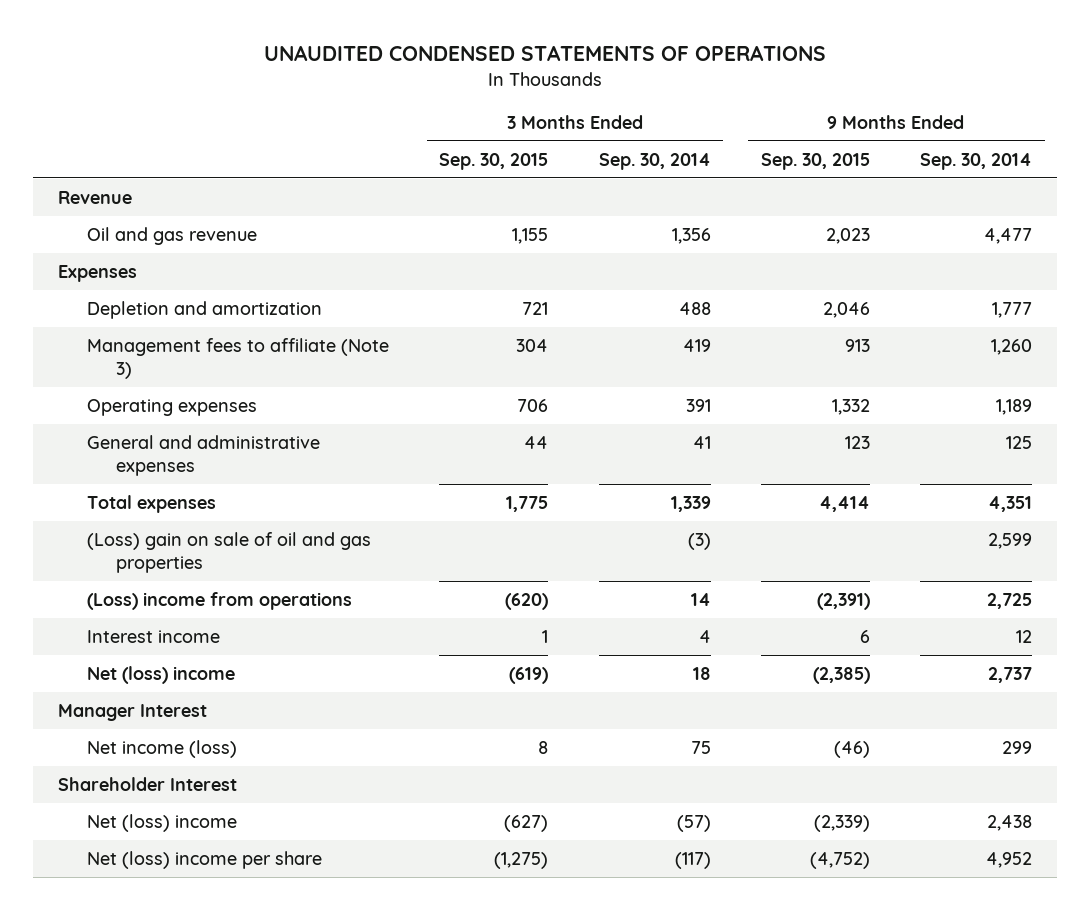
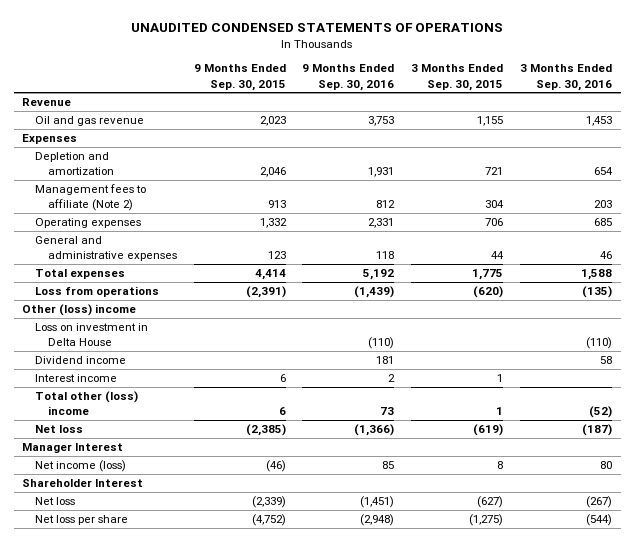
- | 3 Months Ended Sep. 30, 2015 | 3 Months Ended Sep. 30, 2014 | 9 Months Ended Sep. 30, 2015 | 9 Months Ended Sep. 30, 2014
+ | 9 Months Ended Sep. 30, 2015 | 9 Months Ended Sep. 30, 2016 | 3 Months Ended Sep. 30, 2015 | 3 Months Ended Sep. 30, 2016
- Management fees to affiliate (Note 3) | 304 | 419 | 913 | 1,260
+ Management fees to affiliate (Note 2) | 913 | 812 | 304 | 203
- (Loss) gain on sale of oil and gas properties | | (3) | | 2,599
- (Loss) income from operations | (620) | 14 | (2,391) | 2,725
+ Loss from operations | (2,391) | (1,439) | (620) | (135)
+ Other (loss) income
+ Loss on investment in Delta House | | (110) | | (110)
+ Dividend income | | 181 | | 58
- Net (loss) income | (619) | 18 | (2,385) | 2,737
+ Total other (loss) income | 6 | 73 | 1 | (52)
+ Net loss | (2,385) | (1,366) | (619) | (187)
- Net (loss) income | (627) | (57) | (2,339) | 2,438
- Net (loss) income per share | (1,275) | (117) | (4,752) | 4,952
+ Net loss | (2,339) | (1,451) | (627) | (267)
+ Net loss per share | (4,752) | (2,948) | (1,275) | (544)

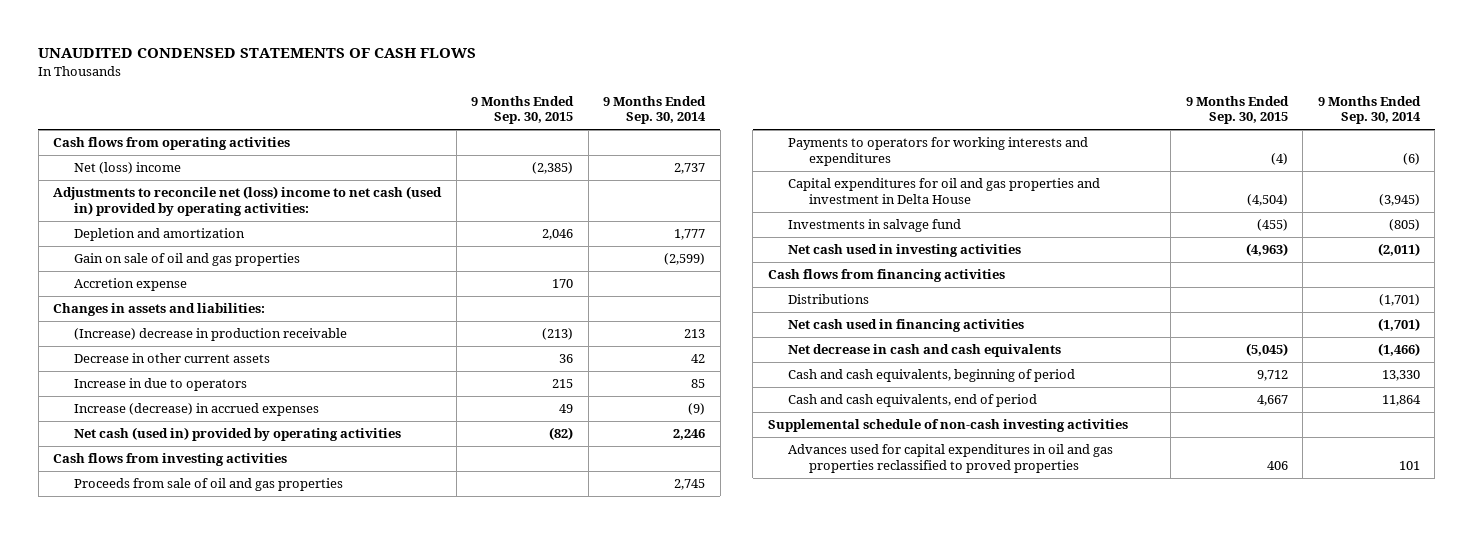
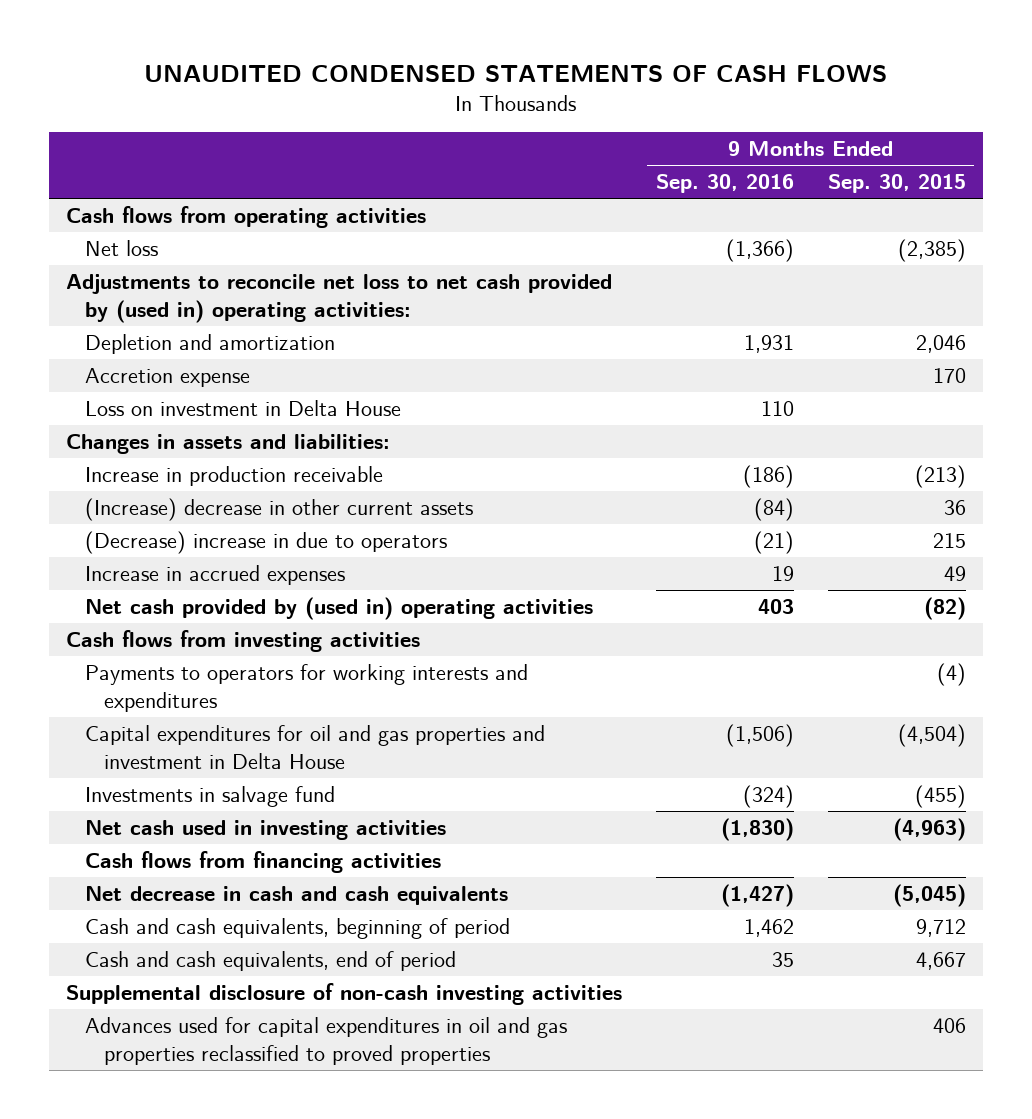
- | 9 Months Ended Sep. 30, 2015 | 9 Months Ended Sep. 30, 2014
+ | 9 Months Ended Sep. 30, 2016 | 9 Months Ended Sep. 30, 2015
- Net (loss) income | (2,385) | 2,737
- Adjustments to reconcile net (loss) income to net cash (used in) provided by operating activities:
+ Net loss | (1,366) | (2,385)
+ Adjustments to reconcile net loss to net cash provided by (used in) operating activities:
- Gain on sale of oil and gas properties | | (2,599)
+ Loss on investment in Delta House | 110 |
- (Increase) decrease in production receivable | (213) | 213
- Decrease in other current assets | 36 | 42
- Increase in due to operators | 215 | 85
- Increase (decrease) in accrued expenses | 49 | (9)
- Net cash (used in) provided by operating activities | (82) | 2,246
+ Increase in production receivable | (186) | (213)
+ (Increase) decrease in other current assets | (84) | 36
+ (Decrease) increase in due to operators | (21) | 215
+ Increase in accrued expenses | 19 | 49
+ Net cash provided by (used in) operating activities | 403 | (82)
- Proceeds from sale of oil and gas properties | | 2,745
- Distributions | | (1,701)
- Net cash used in financing activities | | (1,701)
- Supplemental schedule of non-cash investing activities
+ Supplemental disclosure of non-cash investing activities

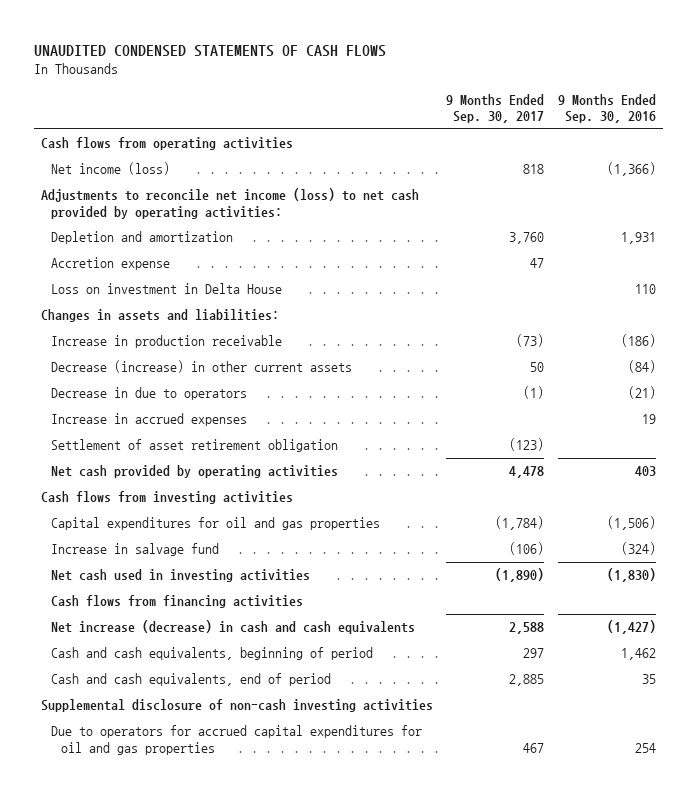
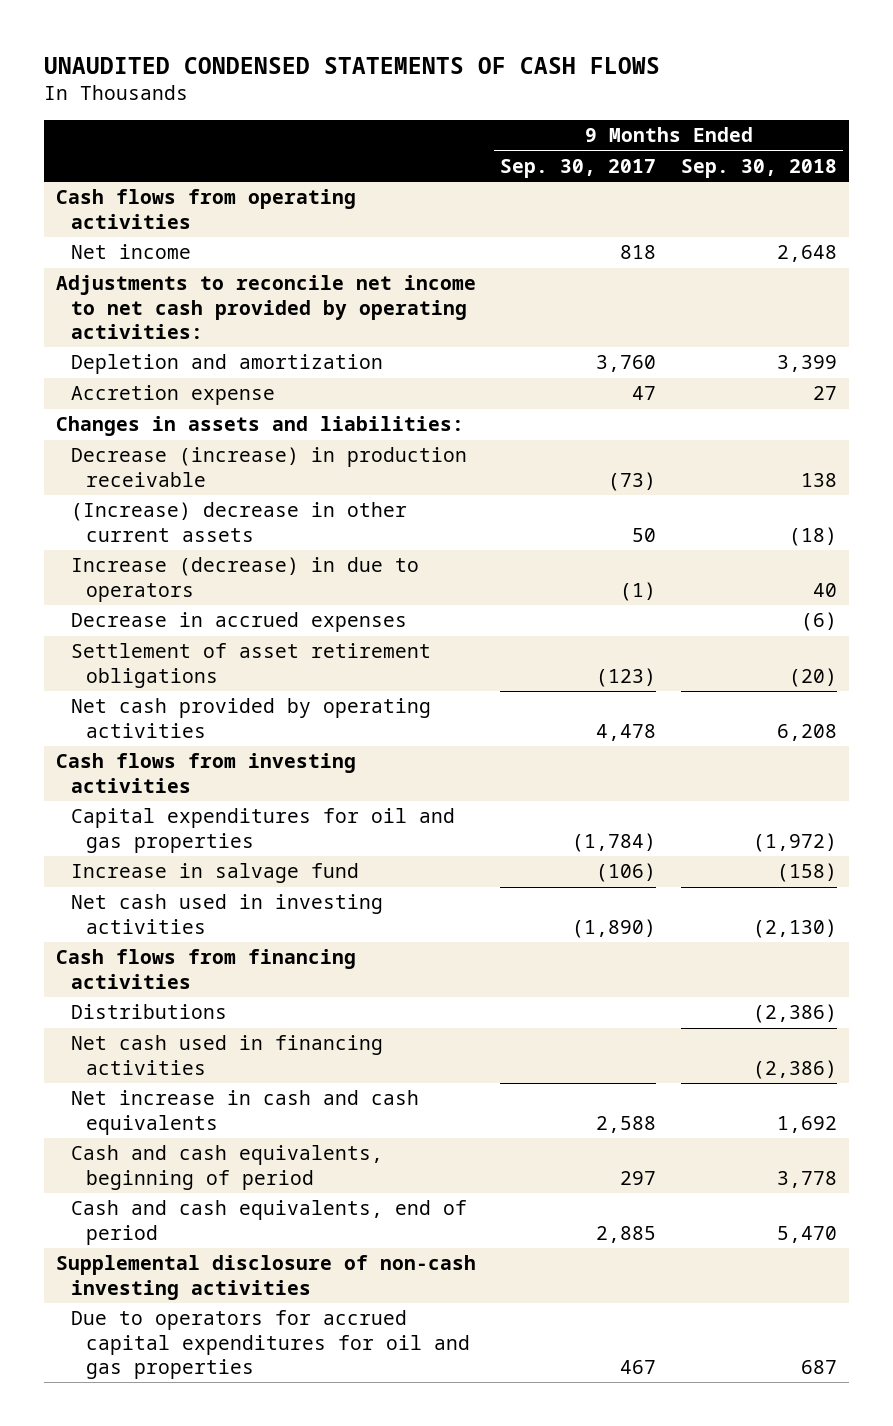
- | 9 Months Ended Sep. 30, 2017 | 9 Months Ended Sep. 30, 2016
+ | 9 Months Ended Sep. 30, 2017 | 9 Months Ended Sep. 30, 2018
- Net income (loss) | 818 | (1,366)
- Adjustments to reconcile net income (loss) to net cash provided by operating activities:
+ Net income | 818 | 2,648
+ Adjustments to reconcile net income to net cash provided by operating activities:
- Loss on investment in Delta House | | 110
- Increase in production receivable | (73) | (186)
- Decrease (increase) in other current assets | 50 | (84)
- Decrease in due to operators | (1) | (21)
- Increase in accrued expenses | | 19
- Settlement of asset retirement obligation | (123) |
+ Decrease (increase) in production receivable | (73) | 138
+ (Increase) decrease in other current assets | 50 | (18)
+ Increase (decrease) in due to operators | (1) | 40
+ Decrease in accrued expenses | | (6)
+ Settlement of asset retirement obligations | (123) | (20)
- Net increase (decrease) in cash and cash equivalents | 2,588 | (1,427)
+ Distributions | | (2,386)
+ Net cash used in financing activities | | (2,386)
+ Net increase in cash and cash equivalents | 2,588 | 1,692

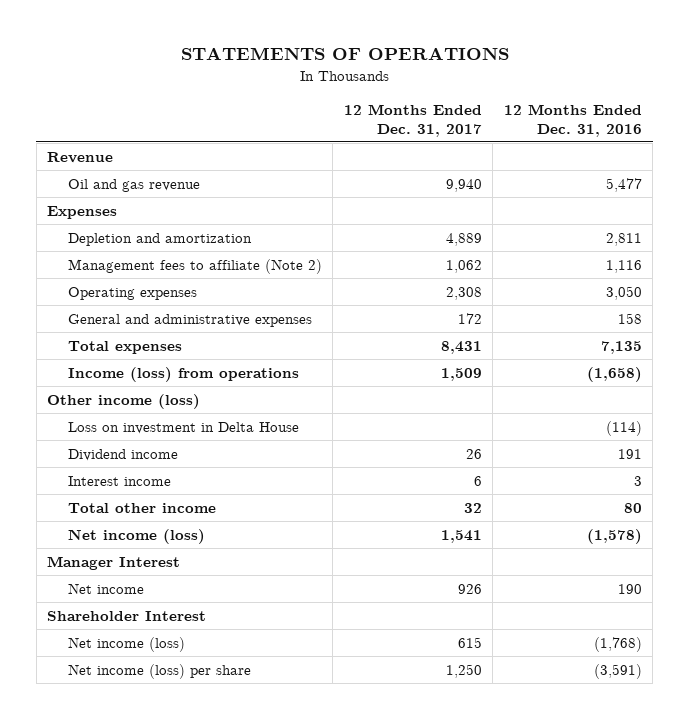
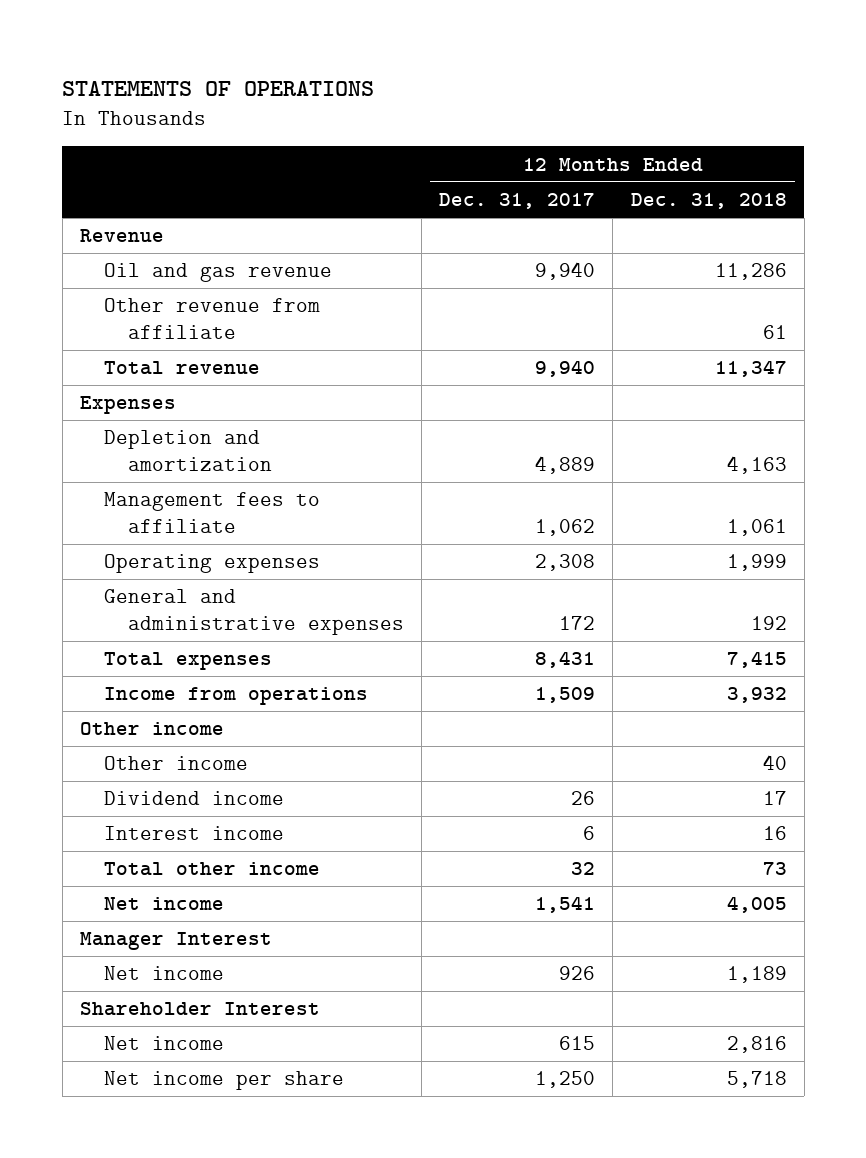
- | 12 Months Ended Dec. 31, 2017 | 12 Months Ended Dec. 31, 2016
+ | 12 Months Ended Dec. 31, 2017 | 12 Months Ended Dec. 31, 2018
+ Other revenue from affiliate | | 61
+ Total revenue | 9,940 | 11,347
- Management fees to affiliate (Note 2) | 1,062 | 1,116
+ Management fees to affiliate | 1,062 | 1,061
- Income (loss) from operations | 1,509 | (1,658)
- Other income (loss)
- Loss on investment in Delta House | | (114)
+ Income from operations | 1,509 | 3,932
+ Other income
+ Other income | | 40
- Net income (loss) | 1,541 | (1,578)
+ Net income | 1,541 | 4,005
- Net income (loss) | 615 | (1,768)
- Net income (loss) per share | 1,250 | (3,591)
+ Net income | 615 | 2,816
+ Net income per share | 1,250 | 5,718

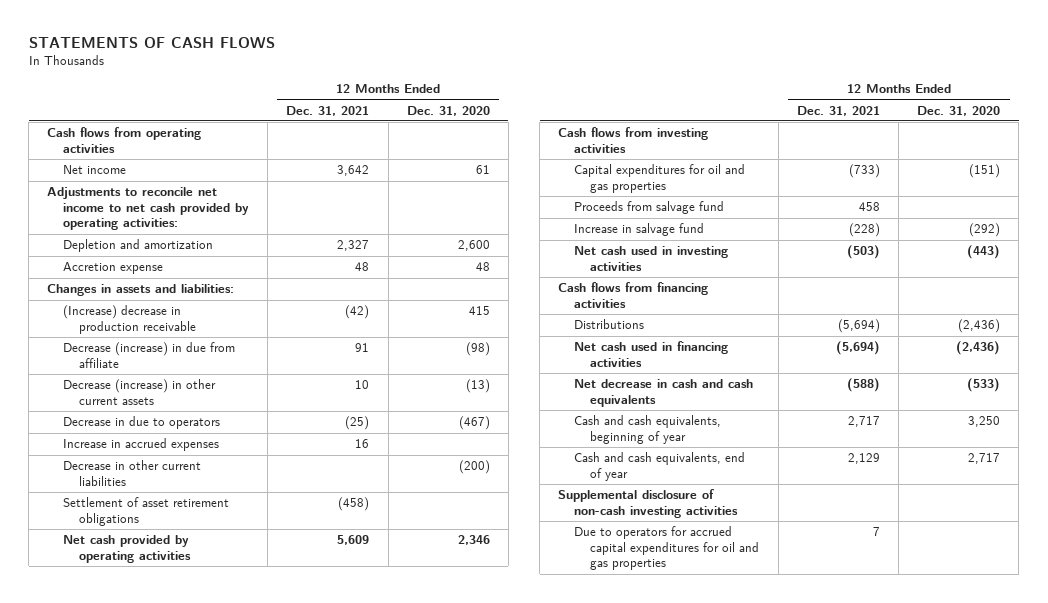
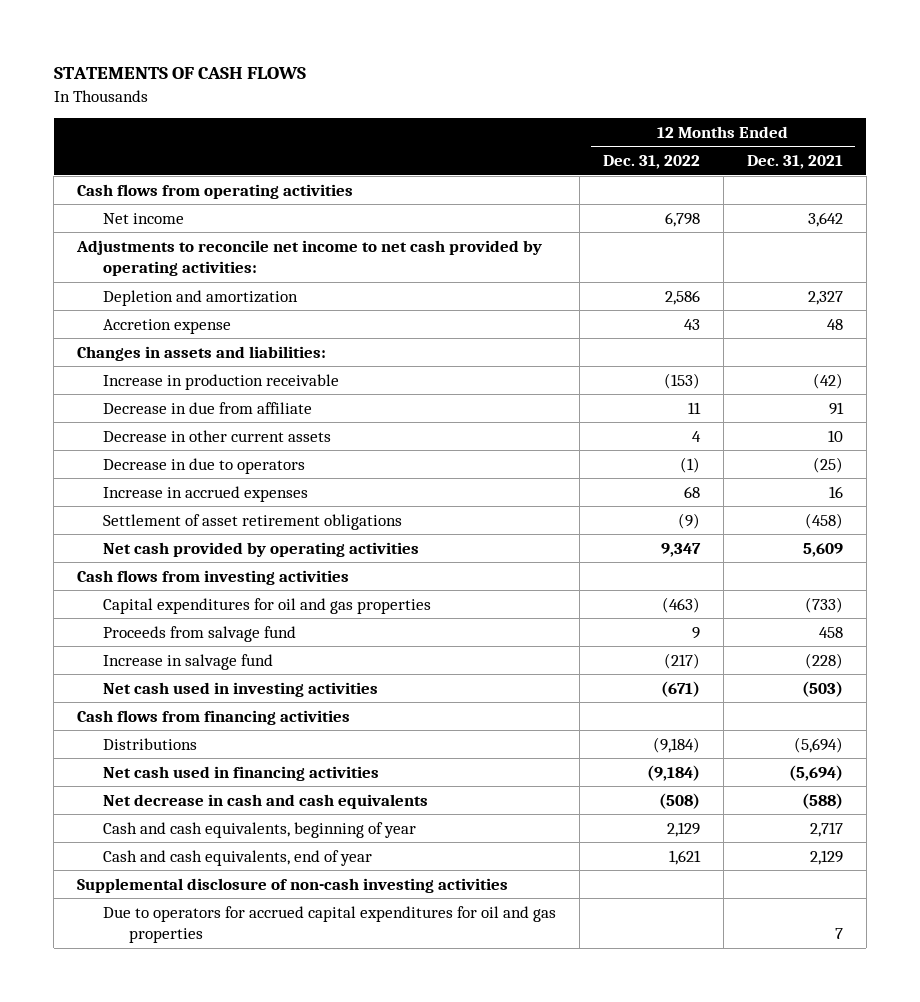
- | 12 Months Ended Dec. 31, 2021 | 12 Months Ended Dec. 31, 2020
+ | 12 Months Ended Dec. 31, 2022 | 12 Months Ended Dec. 31, 2021
- (Increase) decrease in production receivable | (42) | 415
- Decrease (increase) in due from affiliate | 91 | (98)
- Decrease (increase) in other current assets | 10 | (13)
+ Increase in production receivable | (153) | (42)
+ Decrease in due from affiliate | 11 | 91
+ Decrease in other current assets | 4 | 10
- Decrease in other current liabilities | | (200)

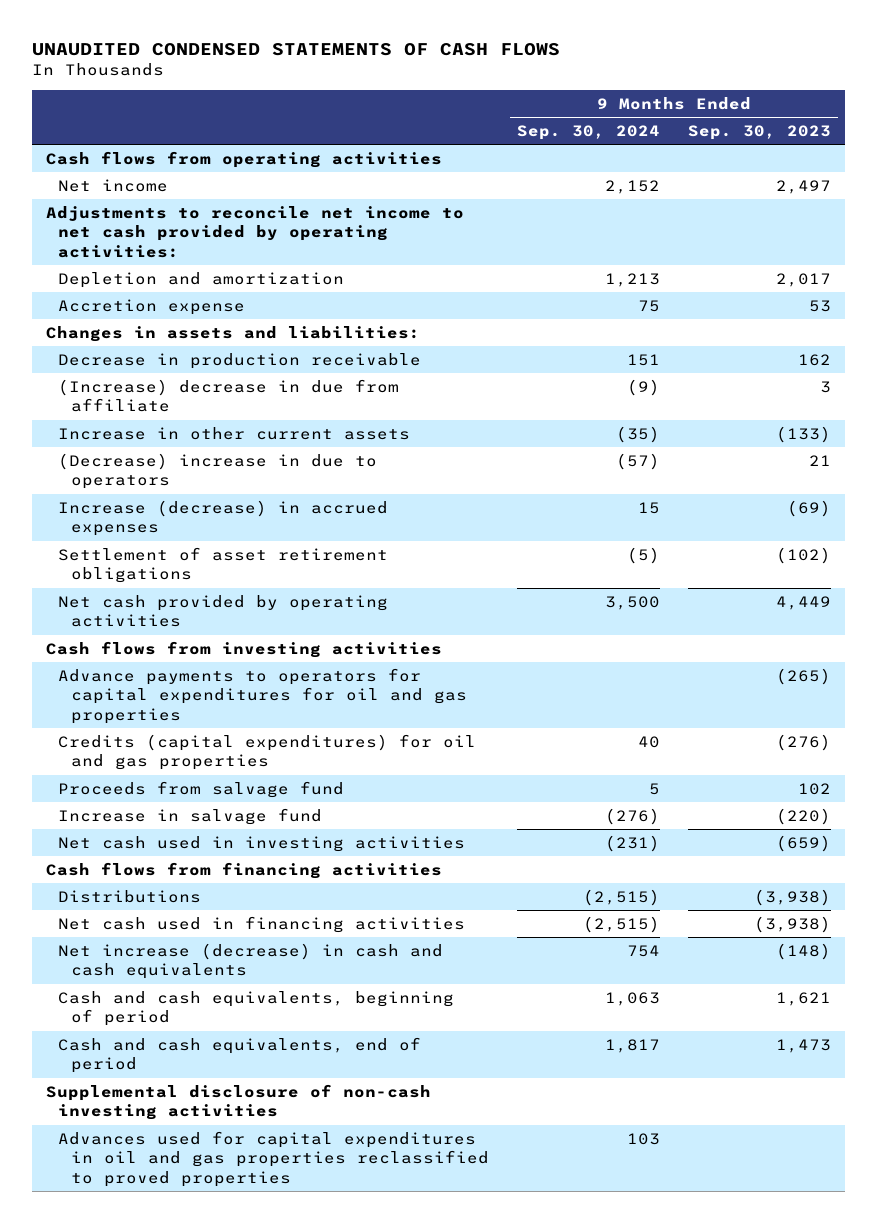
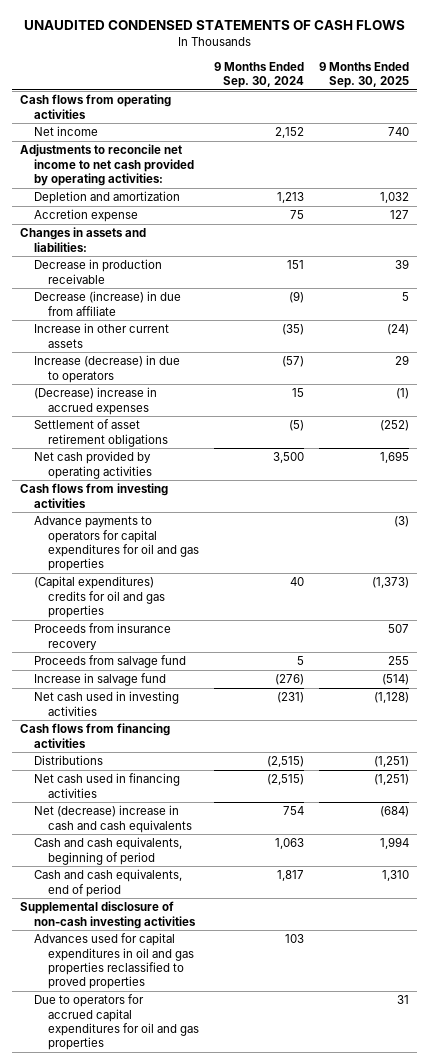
- | 9 Months Ended Sep. 30, 2024 | 9 Months Ended Sep. 30, 2023
+ | 9 Months Ended Sep. 30, 2024 | 9 Months Ended Sep. 30, 2025
- (Increase) decrease in due from affiliate | (9) | 3
+ Decrease (increase) in due from affiliate | (9) | 5
- (Decrease) increase in due to operators | (57) | 21
- Increase (decrease) in accrued expenses | 15 | (69)
+ Increase (decrease) in due to operators | (57) | 29
+ (Decrease) increase in accrued expenses | 15 | (1)
- Credits (capital expenditures) for oil and gas properties | 40 | (276)
+ (Capital expenditures) credits for oil and gas properties | 40 | (1,373)
+ Proceeds from insurance recovery | | 507
- Net increase (decrease) in cash and cash equivalents | 754 | (148)
+ Net (decrease) increase in cash and cash equivalents | 754 | (684)
+ Due to operators for accrued capital expenditures for oil and gas properties | | 31

